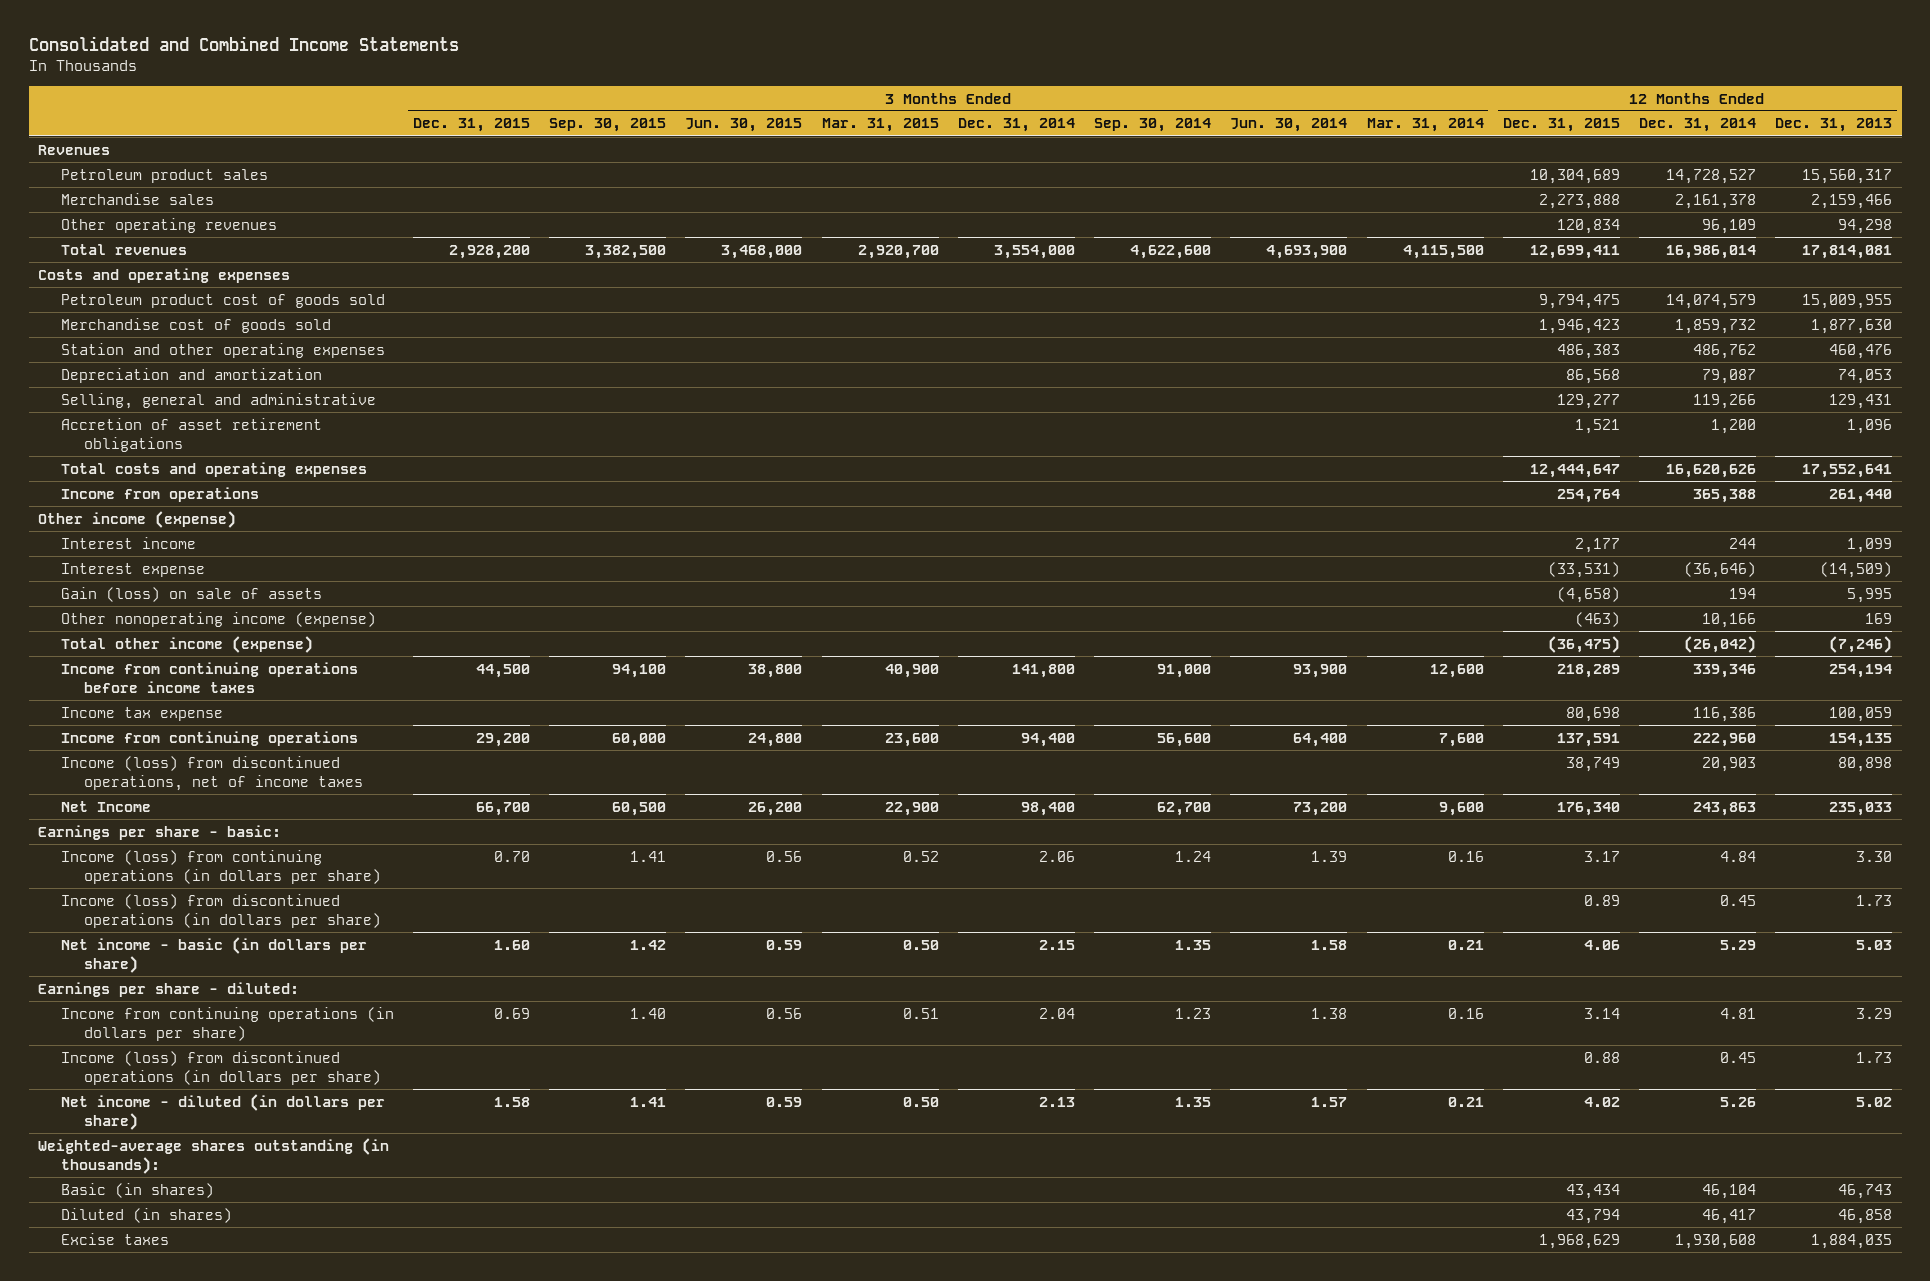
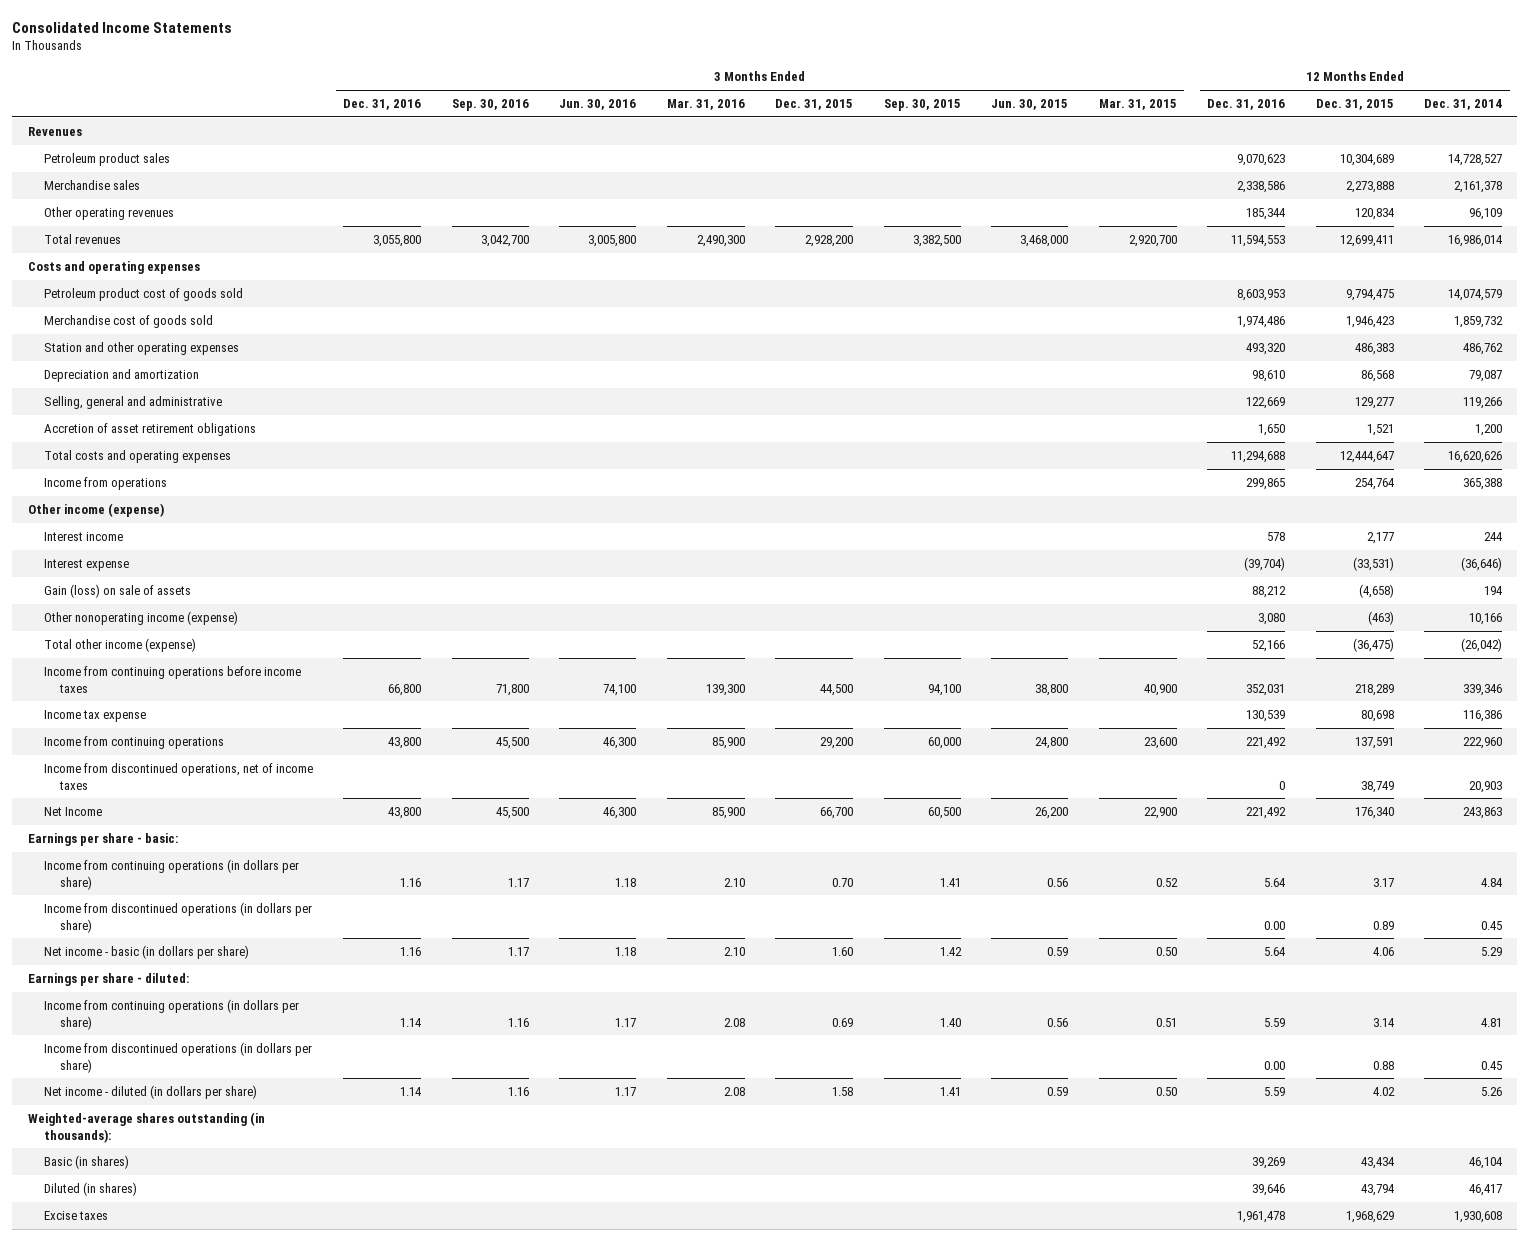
- Consolidated and Combined Income Statements
+ Consolidated Income Statements
- | 3 Months Ended Dec. 31, 2015 | 3 Months Ended Sep. 30, 2015 | 3 Months Ended Jun. 30, 2015 | 3 Months Ended Mar. 31, 2015 | 3 Months Ended Dec. 31, 2014 | 3 Months Ended Sep. 30, 2014 | 3 Months Ended Jun. 30, 2014 | 3 Months Ended Mar. 31, 2014 | 12 Months Ended Dec. 31, 2015 | 12 Months Ended Dec. 31, 2014 | 12 Months Ended Dec. 31, 2013
+ | 3 Months Ended Dec. 31, 2016 | 3 Months Ended Sep. 30, 2016 | 3 Months Ended Jun. 30, 2016 | 3 Months Ended Mar. 31, 2016 | 3 Months Ended Dec. 31, 2015 | 3 Months Ended Sep. 30, 2015 | 3 Months Ended Jun. 30, 2015 | 3 Months Ended Mar. 31, 2015 | 12 Months Ended Dec. 31, 2016 | 12 Months Ended Dec. 31, 2015 | 12 Months Ended Dec. 31, 2014
- Income (loss) from discontinued operations, net of income taxes | | | | | | | | | 38,749 | 20,903 | 80,898
+ Income from discontinued operations, net of income taxes | | | | | | | | | 0 | 38,749 | 20,903
- Income (loss) from continuing operations (in dollars per share) | 0.70 | 1.41 | 0.56 | 0.52 | 2.06 | 1.24 | 1.39 | 0.16 | 3.17 | 4.84 | 3.30
- Income (loss) from discontinued operations (in dollars per share) | | | | | | | | | 0.89 | 0.45 | 1.73
+ Income from continuing operations (in dollars per share) | 1.16 | 1.17 | 1.18 | 2.10 | 0.70 | 1.41 | 0.56 | 0.52 | 5.64 | 3.17 | 4.84
+ Income from discontinued operations (in dollars per share) | | | | | | | | | 0.00 | 0.89 | 0.45
- Income (loss) from discontinued operations (in dollars per share) | | | | | | | | | 0.88 | 0.45 | 1.73
+ Income from discontinued operations (in dollars per share) | | | | | | | | | 0.00 | 0.88 | 0.45

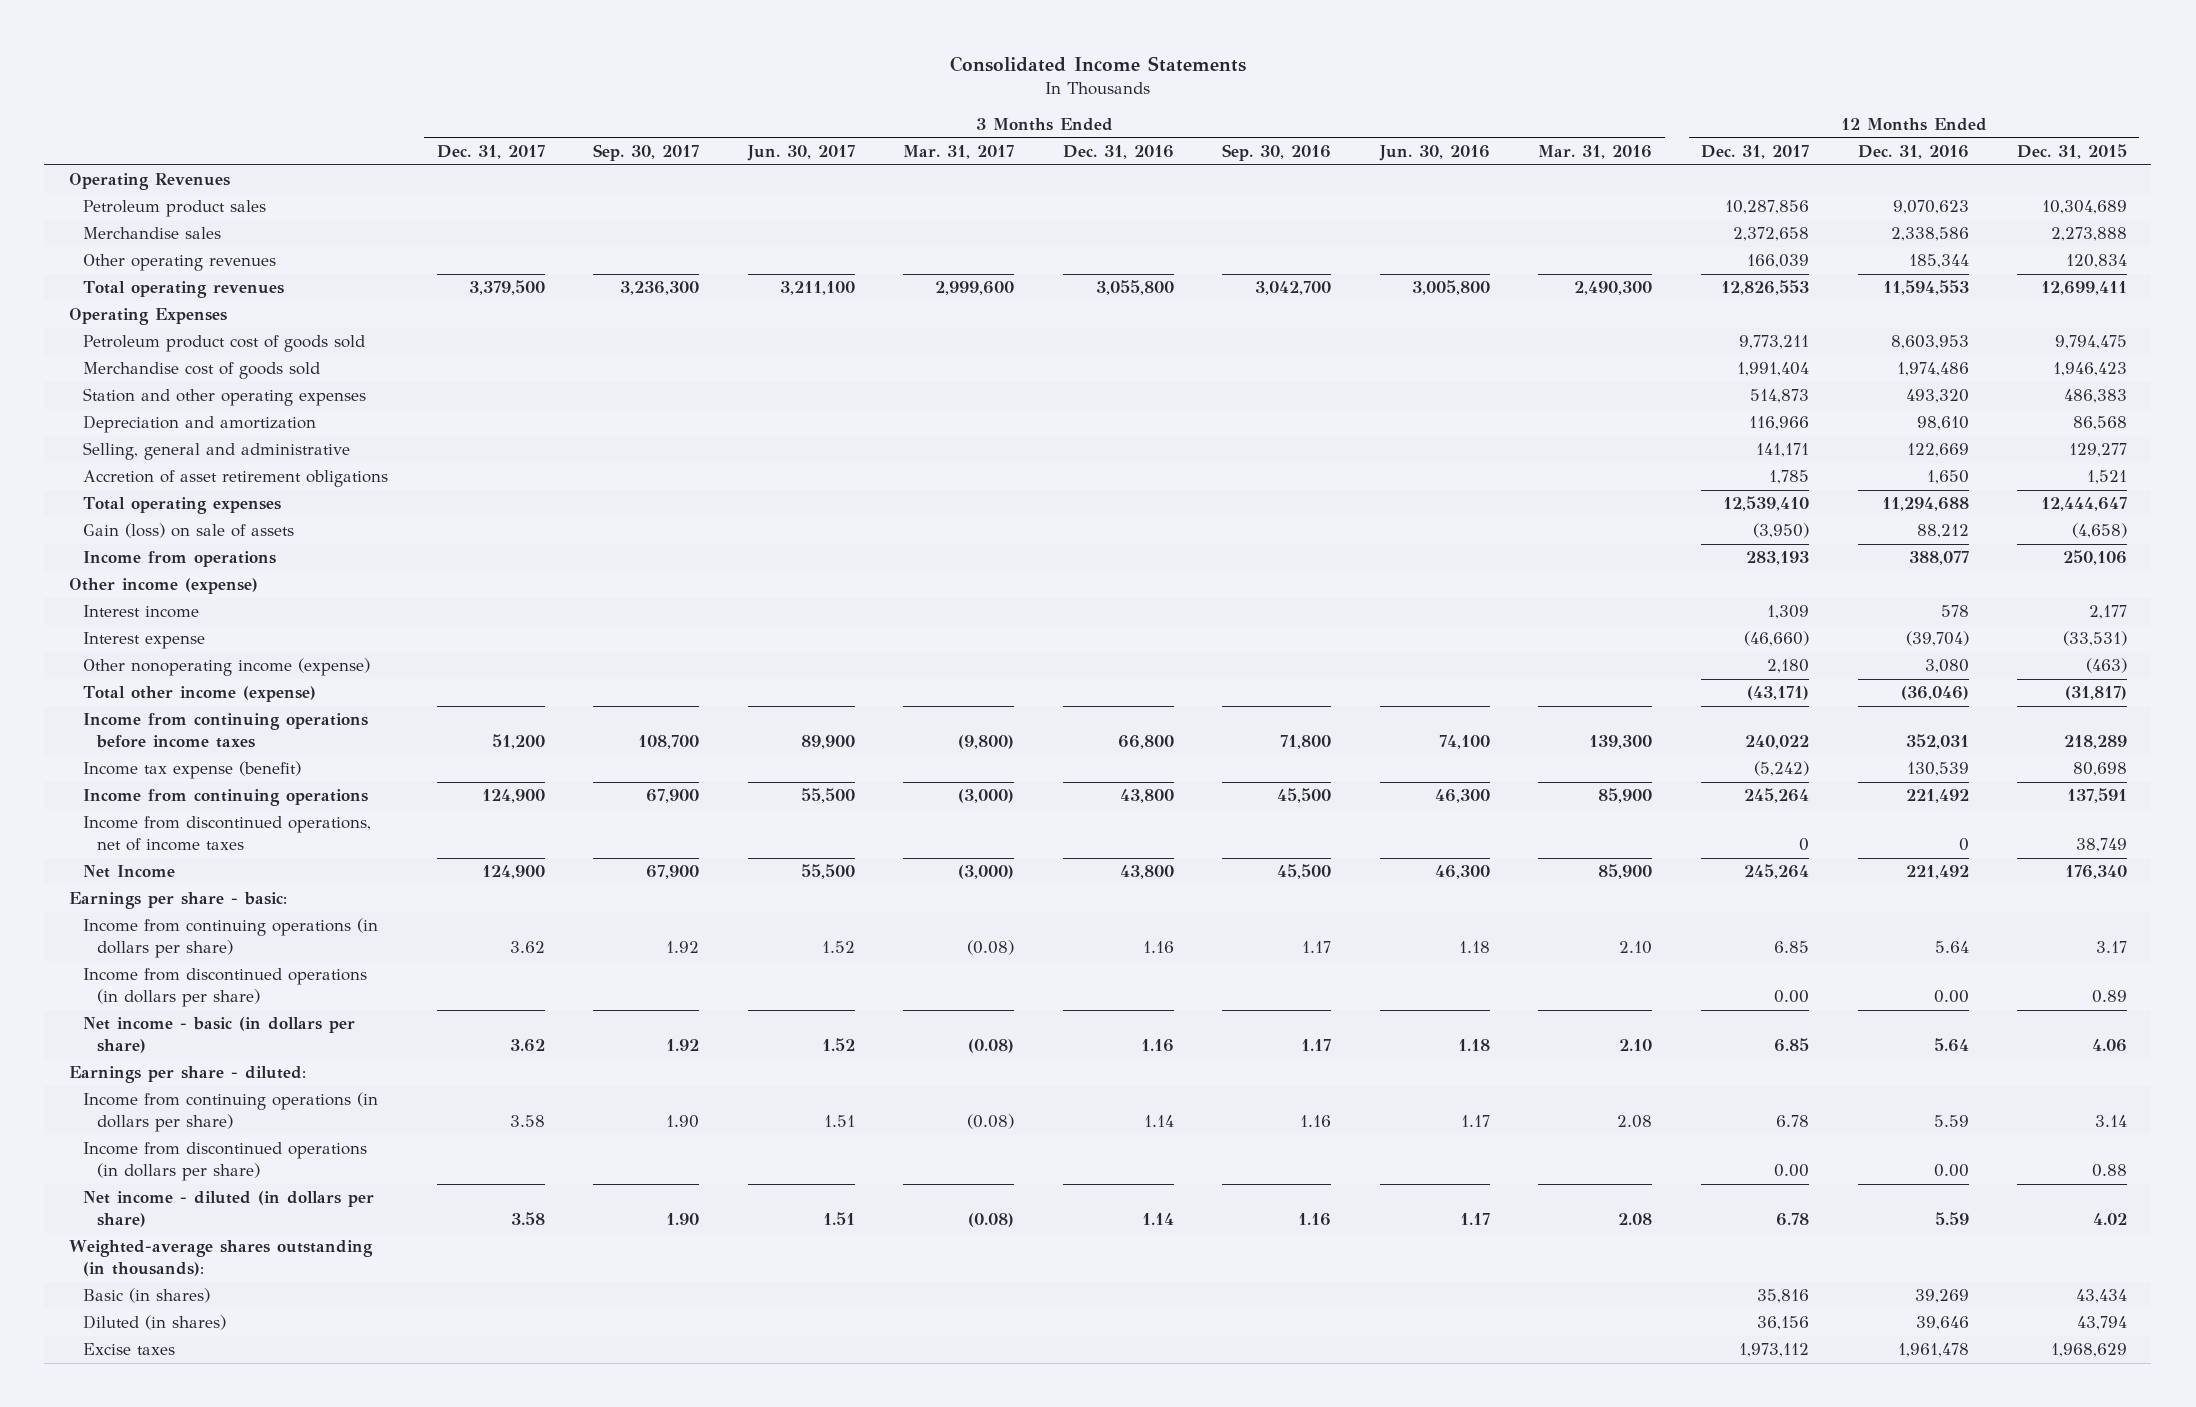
- | 3 Months Ended Dec. 31, 2016 | 3 Months Ended Sep. 30, 2016 | 3 Months Ended Jun. 30, 2016 | 3 Months Ended Mar. 31, 2016 | 3 Months Ended Dec. 31, 2015 | 3 Months Ended Sep. 30, 2015 | 3 Months Ended Jun. 30, 2015 | 3 Months Ended Mar. 31, 2015 | 12 Months Ended Dec. 31, 2016 | 12 Months Ended Dec. 31, 2015 | 12 Months Ended Dec. 31, 2014
+ | 3 Months Ended Dec. 31, 2017 | 3 Months Ended Sep. 30, 2017 | 3 Months Ended Jun. 30, 2017 | 3 Months Ended Mar. 31, 2017 | 3 Months Ended Dec. 31, 2016 | 3 Months Ended Sep. 30, 2016 | 3 Months Ended Jun. 30, 2016 | 3 Months Ended Mar. 31, 2016 | 12 Months Ended Dec. 31, 2017 | 12 Months Ended Dec. 31, 2016 | 12 Months Ended Dec. 31, 2015
- Revenues
+ Operating Revenues
- Total revenues | 3,055,800 | 3,042,700 | 3,005,800 | 2,490,300 | 2,928,200 | 3,382,500 | 3,468,000 | 2,920,700 | 11,594,553 | 12,699,411 | 16,986,014
- Costs and operating expenses
+ Total operating revenues | 3,379,500 | 3,236,300 | 3,211,100 | 2,999,600 | 3,055,800 | 3,042,700 | 3,005,800 | 2,490,300 | 12,826,553 | 11,594,553 | 12,699,411
+ Operating Expenses
- Total costs and operating expenses | | | | | | | | | 11,294,688 | 12,444,647 | 16,620,626
- Income from operations | | | | | | | | | 299,865 | 254,764 | 365,388
+ Total operating expenses | | | | | | | | | 12,539,410 | 11,294,688 | 12,444,647
moved up: Gain (loss) on sale of assets | | | | | | | | | (3,950) | 88,212 | (4,658)
+ Income from operations | | | | | | | | | 283,193 | 388,077 | 250,106
- Total other income (expense) | | | | | | | | | 52,166 | (36,475) | (26,042)
+ Total other income (expense) | | | | | | | | | (43,171) | (36,046) | (31,817)
- Income tax expense | | | | | | | | | 130,539 | 80,698 | 116,386
+ Income tax expense (benefit) | | | | | | | | | (5,242) | 130,539 | 80,698

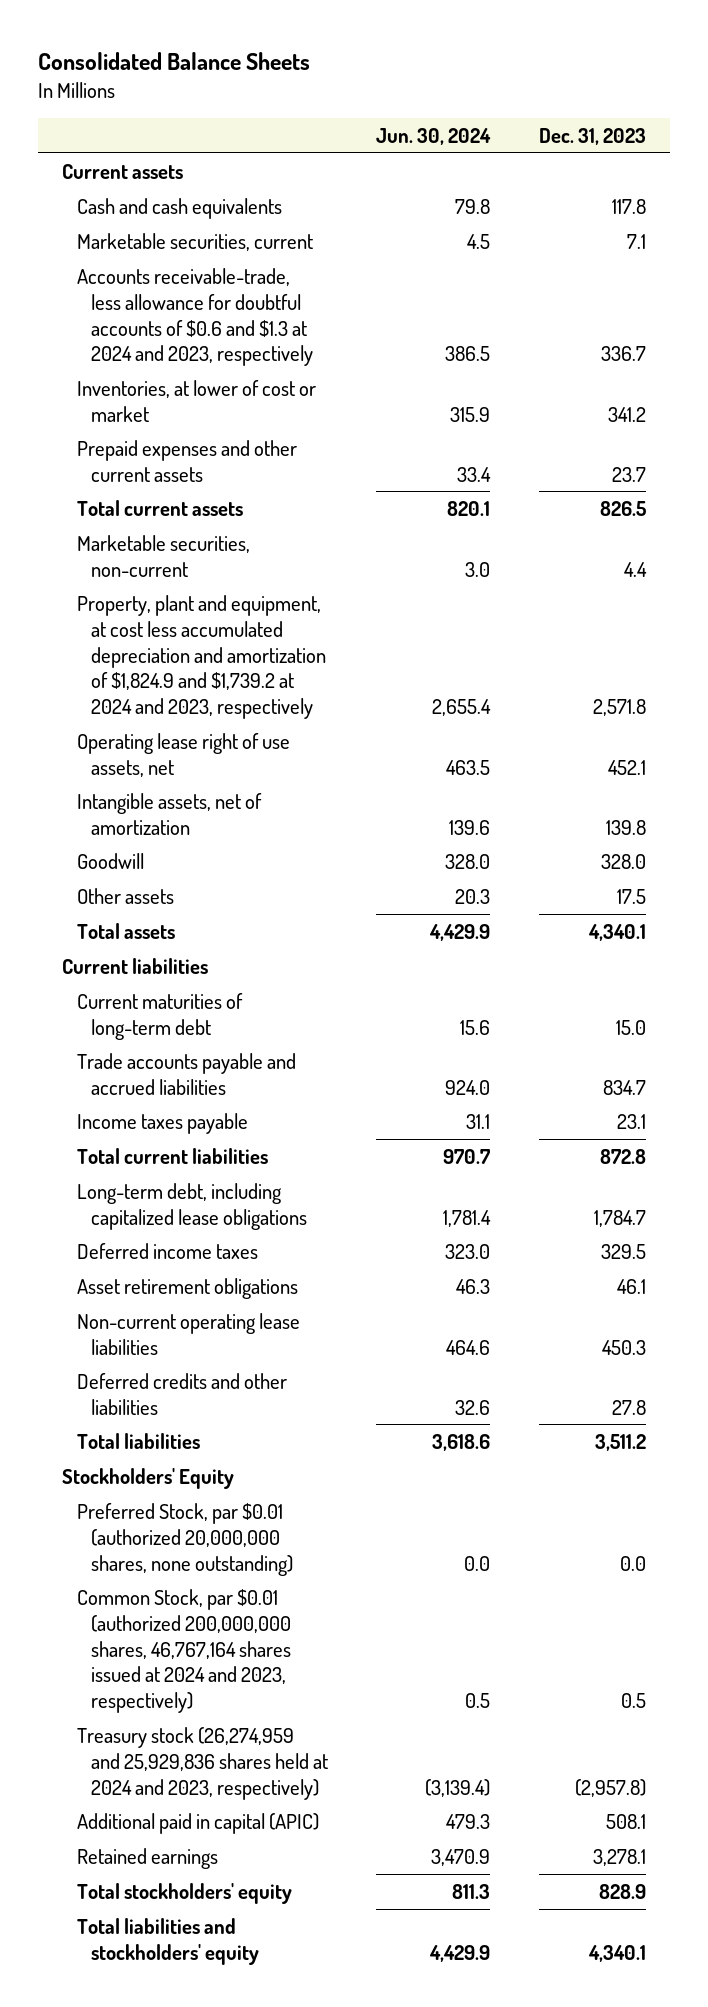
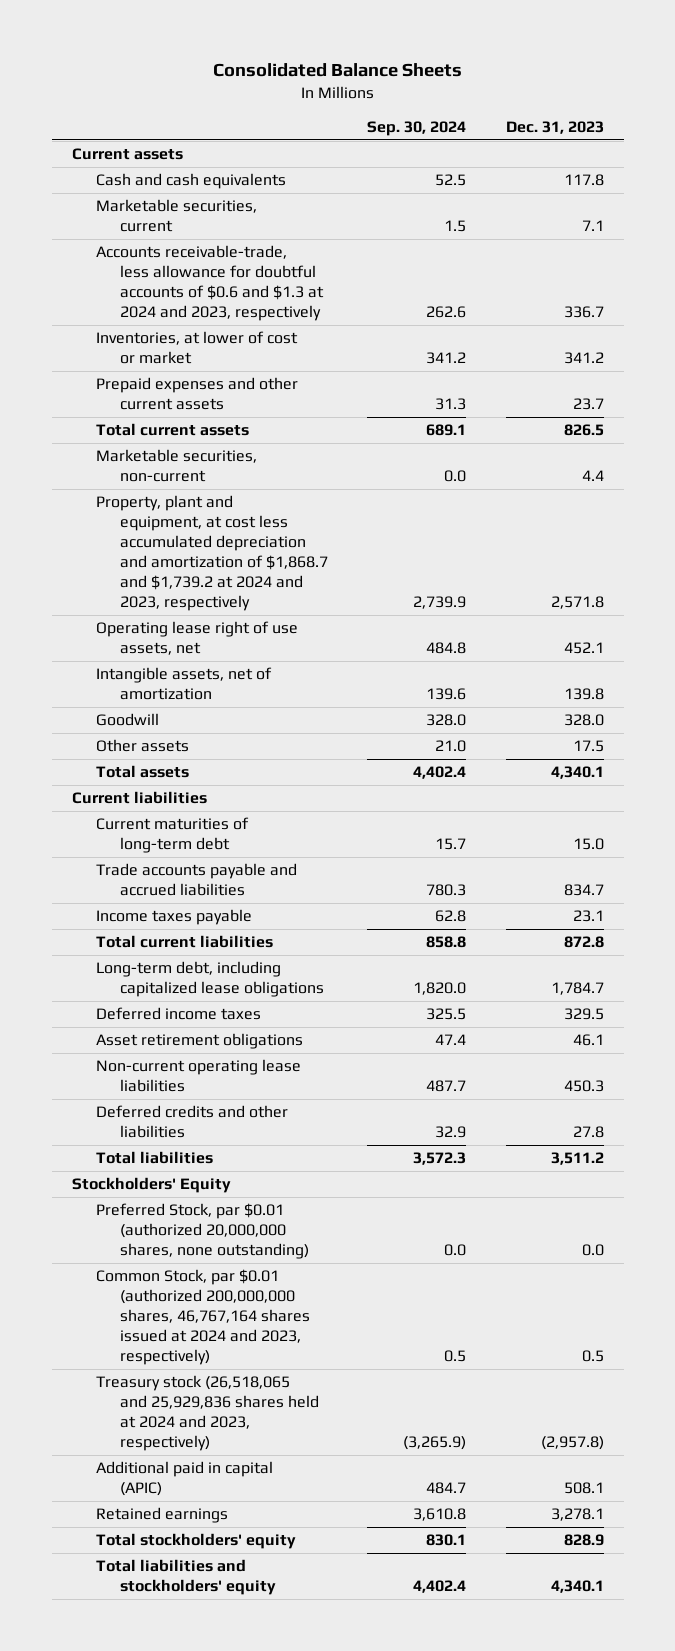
- | Jun. 30, 2024 | Dec. 31, 2023
+ | Sep. 30, 2024 | Dec. 31, 2023
- Property, plant and equipment, at cost less accumulated depreciation and amortization of $1,824.9 and $1,739.2 at 2024 and 2023, respectively | 2,655.4 | 2,571.8
+ Property, plant and equipment, at cost less accumulated depreciation and amortization of $1,868.7 and $1,739.2 at 2024 and 2023, respectively | 2,739.9 | 2,571.8
- Treasury stock (26,274,959 and 25,929,836 shares held at 2024 and 2023, respectively) | (3,139.4) | (2,957.8)
+ Treasury stock (26,518,065 and 25,929,836 shares held at 2024 and 2023, respectively) | (3,265.9) | (2,957.8)

